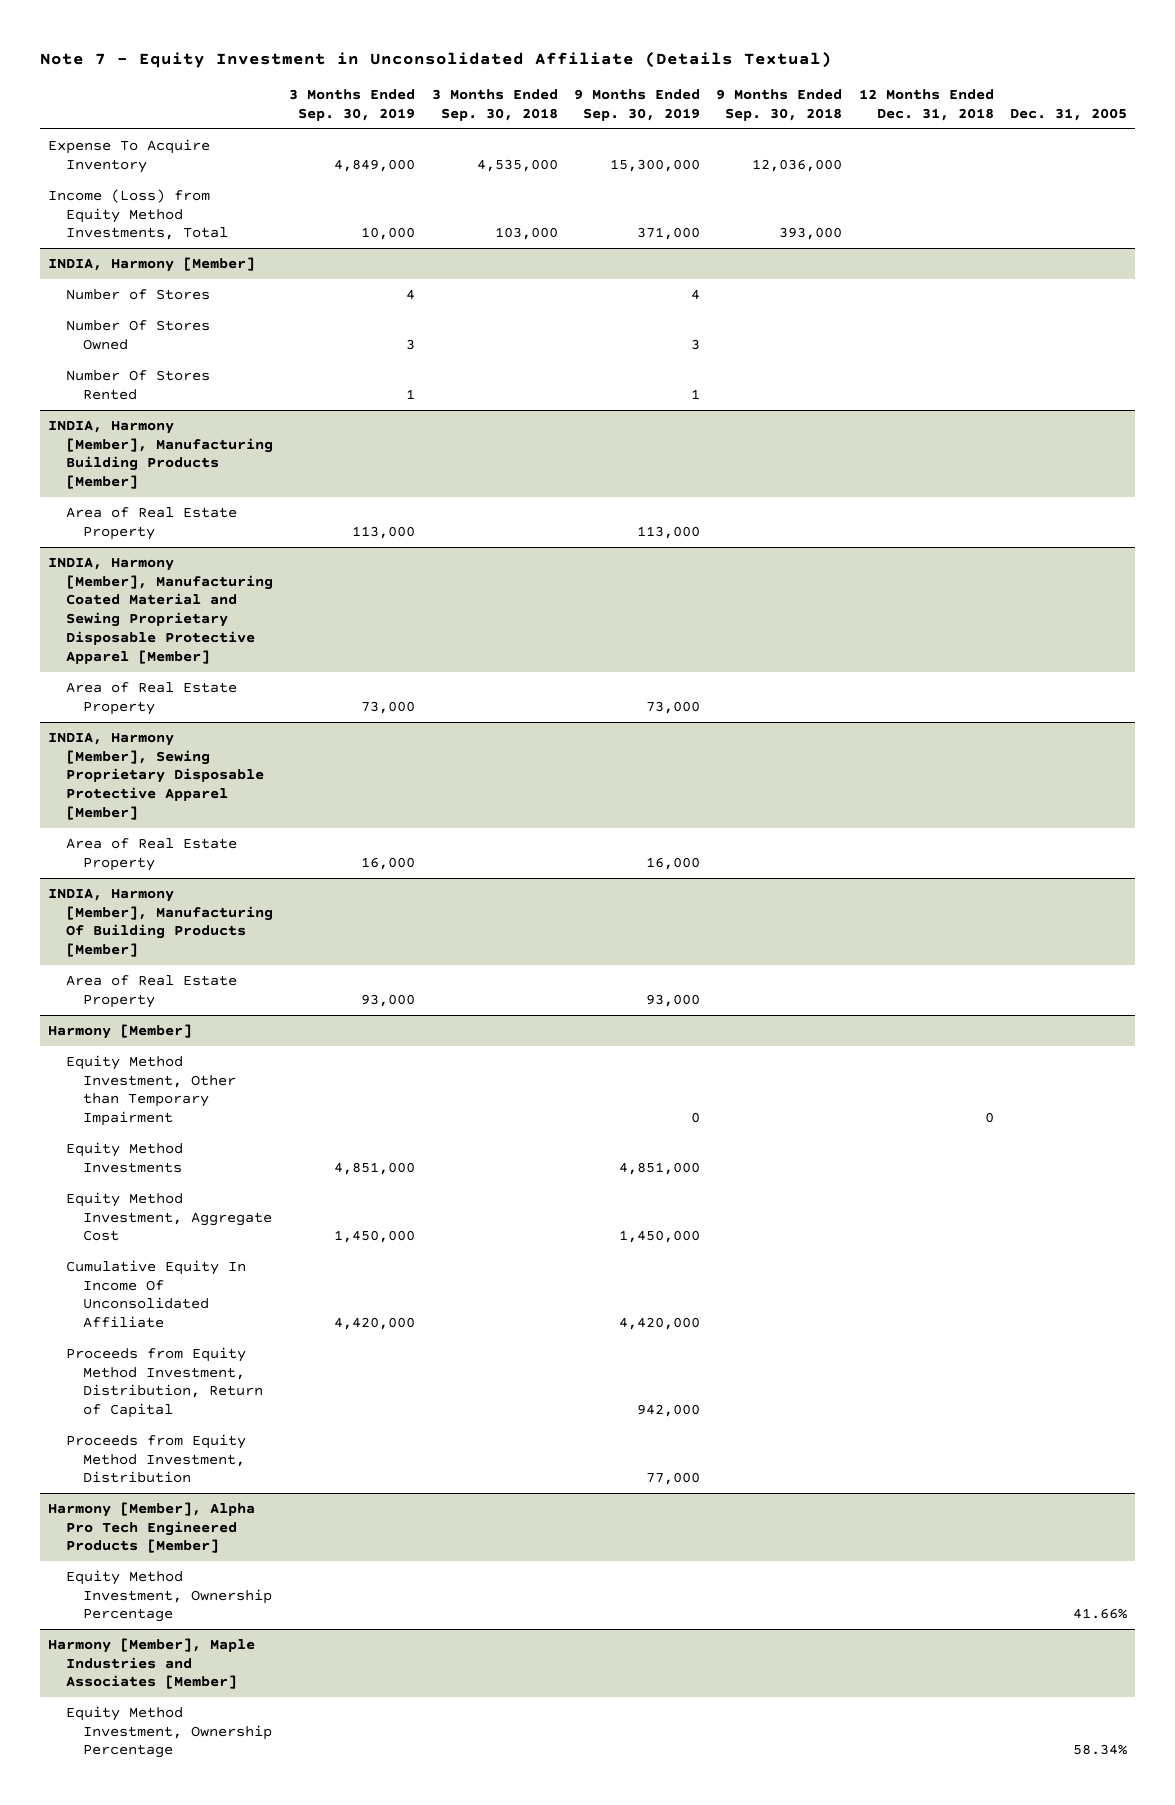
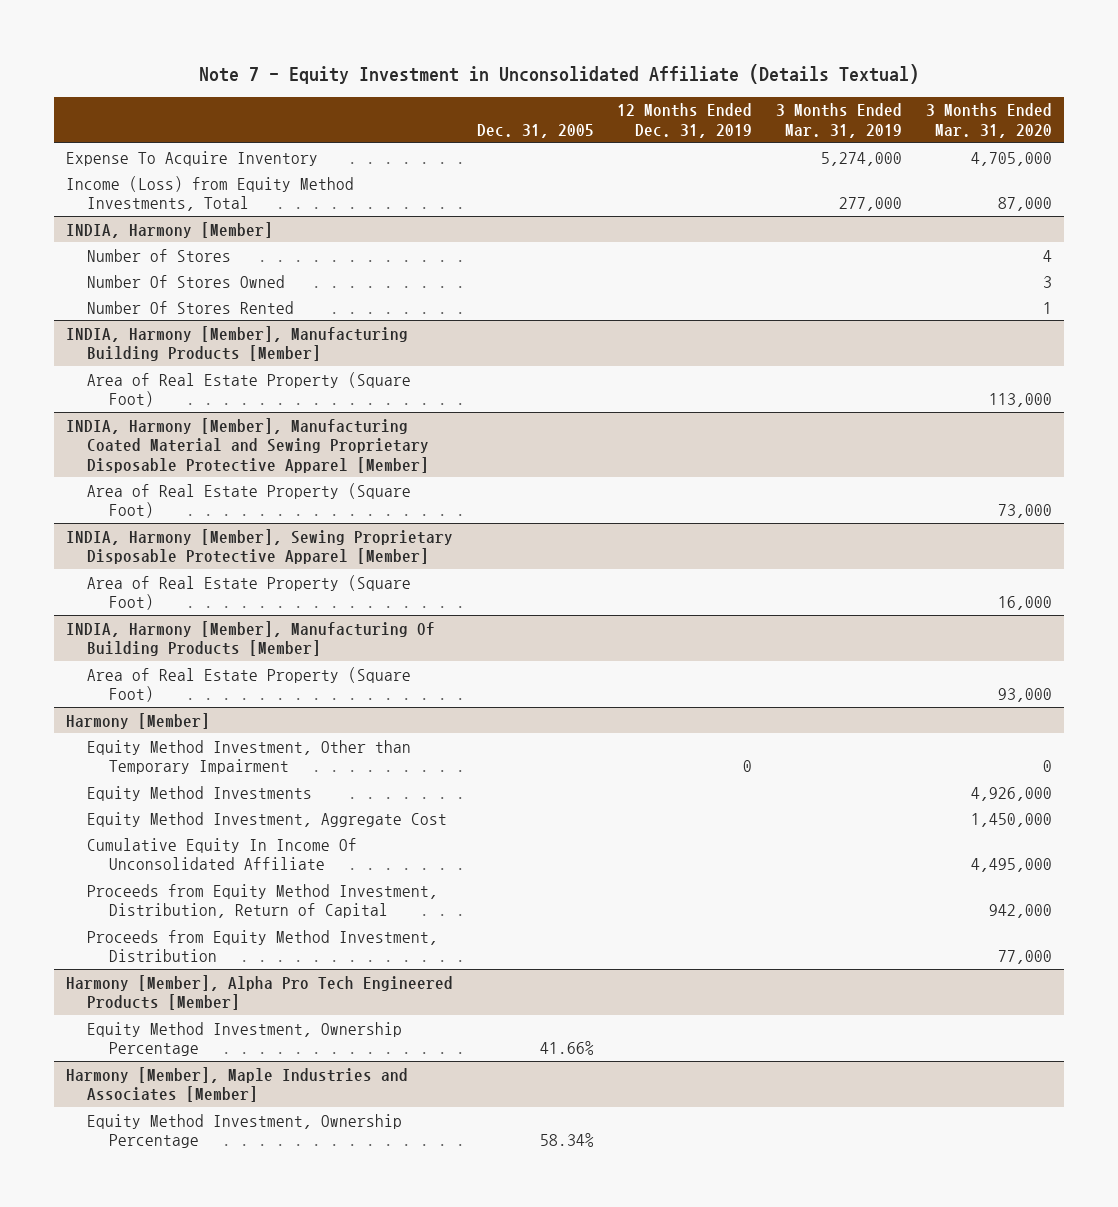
- | 3 Months Ended Sep. 30, 2019 | 3 Months Ended Sep. 30, 2018 | 9 Months Ended Sep. 30, 2019 | 9 Months Ended Sep. 30, 2018 | 12 Months Ended Dec. 31, 2018 | Dec. 31, 2005
+ | Dec. 31, 2005 | 12 Months Ended Dec. 31, 2019 | 3 Months Ended Mar. 31, 2019 | 3 Months Ended Mar. 31, 2020
@ INDIA, Harmony [Member], Manufacturing Building Products [Member]
- Area of Real Estate Property | 113,000 | | 113,000 | | |
+ Area of Real Estate Property (Square Foot) | | | | 113,000
@ INDIA, Harmony [Member], Manufacturing Coated Material and Sewing Proprietary Disposable Protective Apparel [Member]
- Area of Real Estate Property | 73,000 | | 73,000 | | |
+ Area of Real Estate Property (Square Foot) | | | | 73,000
@ INDIA, Harmony [Member], Sewing Proprietary Disposable Protective Apparel [Member]
- Area of Real Estate Property | 16,000 | | 16,000 | | |
+ Area of Real Estate Property (Square Foot) | | | | 16,000
@ INDIA, Harmony [Member], Manufacturing Of Building Products [Member]
- Area of Real Estate Property | 93,000 | | 93,000 | | |
+ Area of Real Estate Property (Square Foot) | | | | 93,000

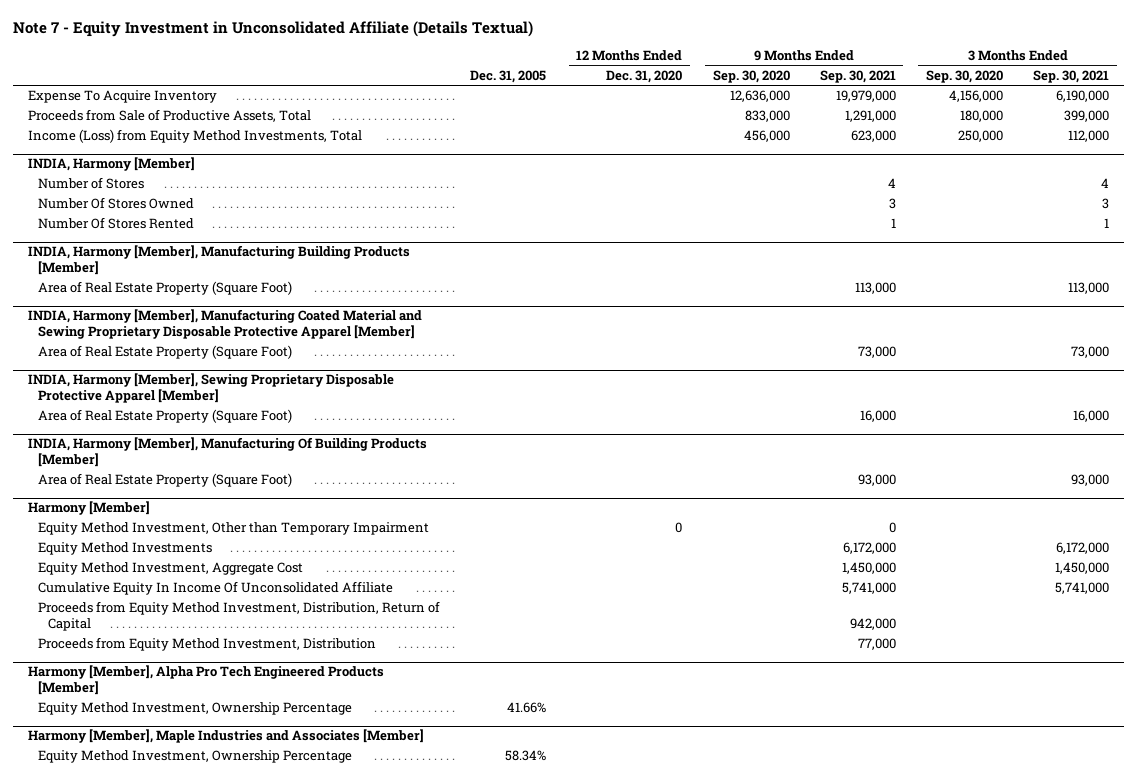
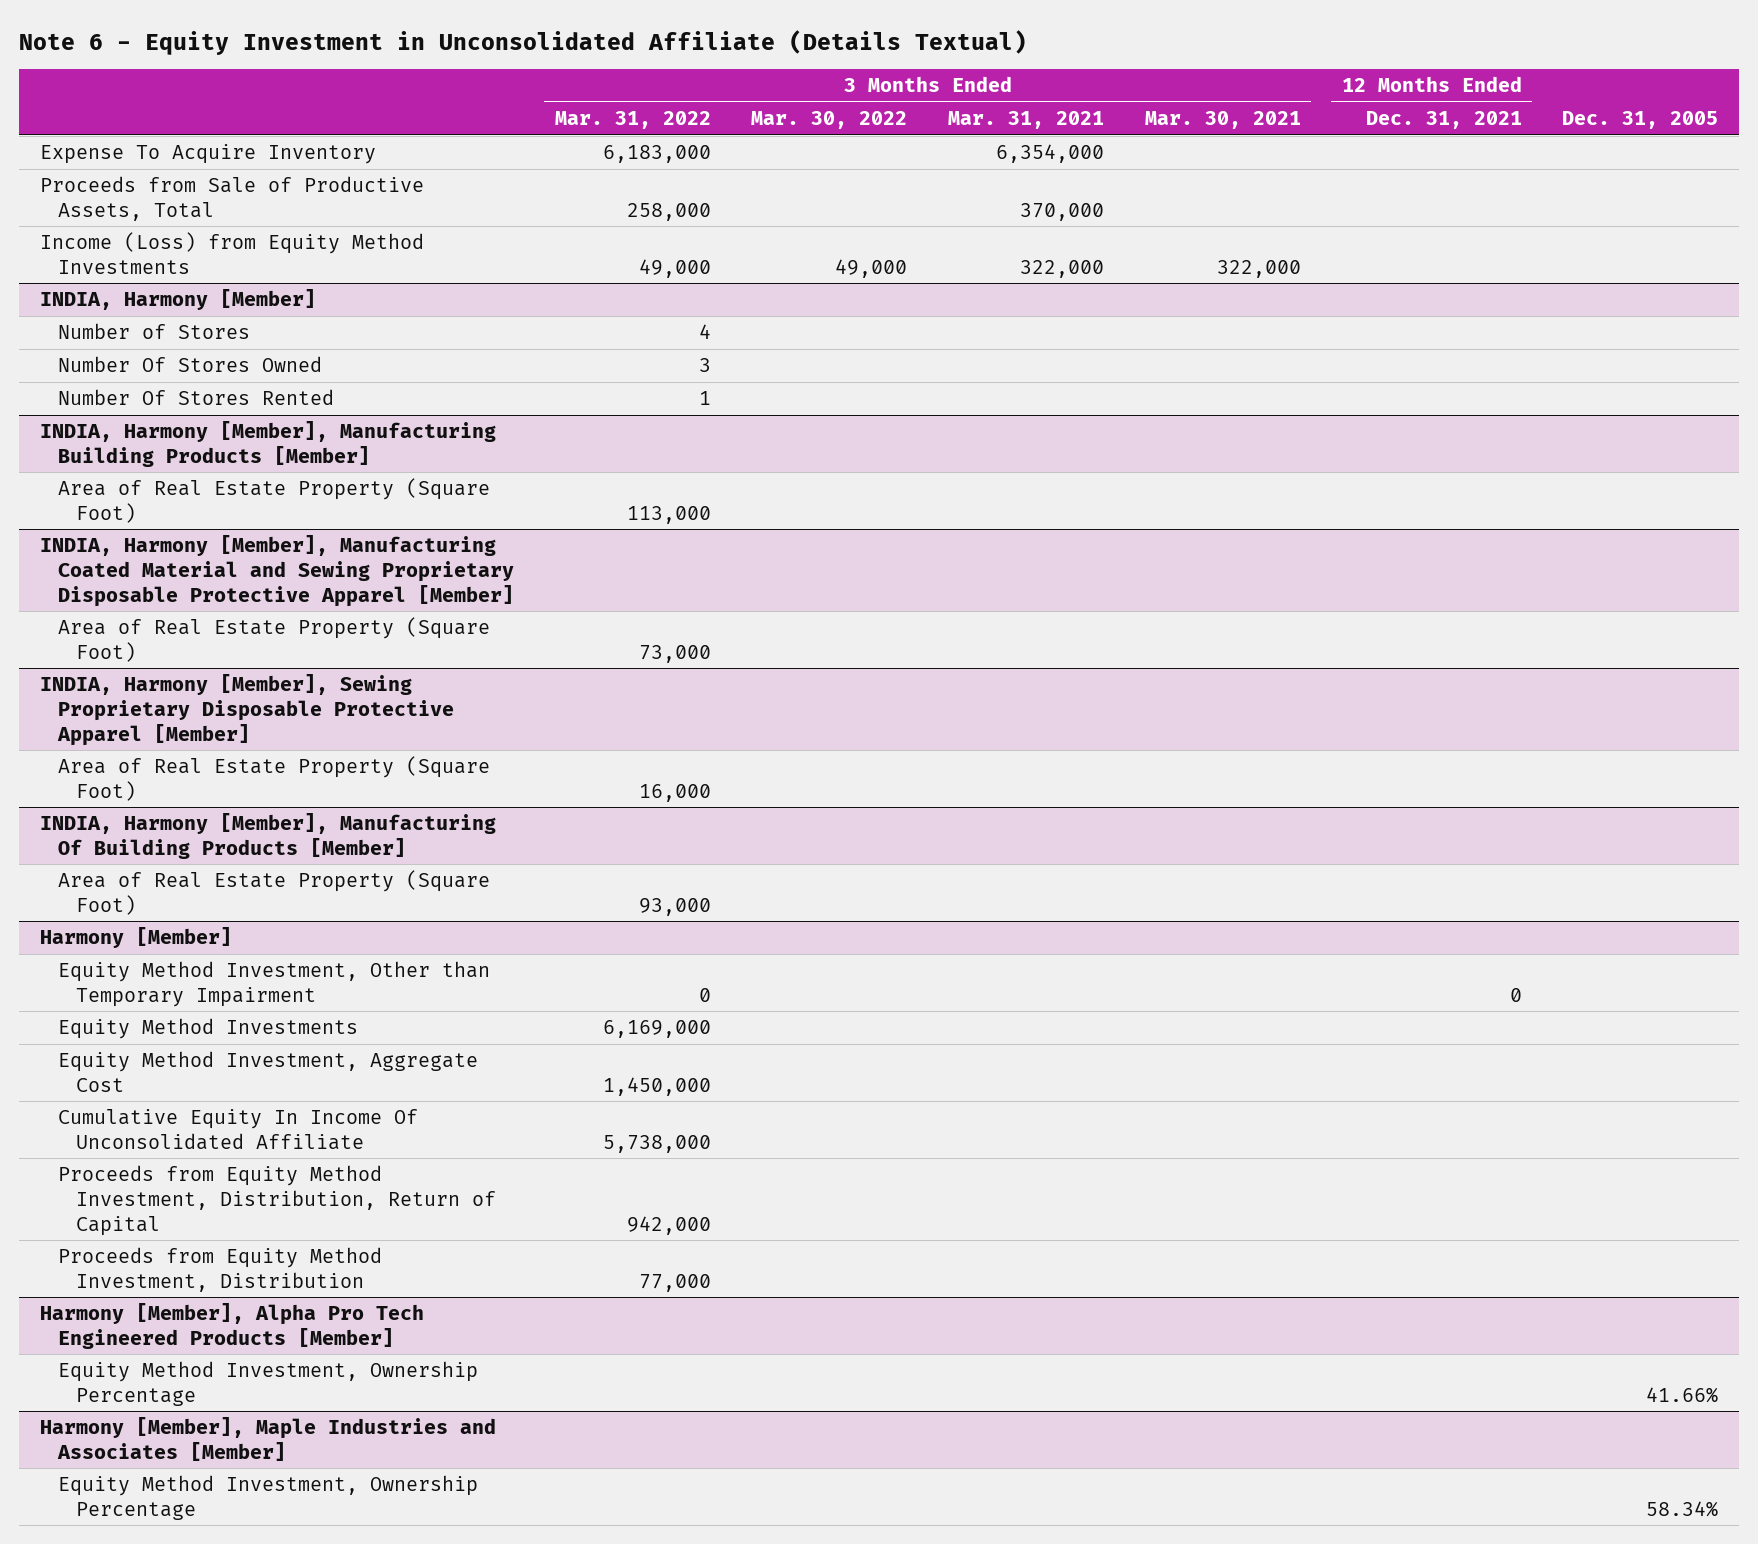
- Note 7 - Equity Investment in Unconsolidated Affiliate (Details Textual)
+ Note 6 - Equity Investment in Unconsolidated Affiliate (Details Textual)
- | Dec. 31, 2005 | 12 Months Ended Dec. 31, 2020 | 9 Months Ended Sep. 30, 2020 | 9 Months Ended Sep. 30, 2021 | 3 Months Ended Sep. 30, 2020 | 3 Months Ended Sep. 30, 2021
+ | 3 Months Ended Mar. 31, 2022 | 3 Months Ended Mar. 30, 2022 | 3 Months Ended Mar. 31, 2021 | 3 Months Ended Mar. 30, 2021 | 12 Months Ended Dec. 31, 2021 | Dec. 31, 2005
- Income (Loss) from Equity Method Investments, Total | | | 456,000 | 623,000 | 250,000 | 112,000
+ Income (Loss) from Equity Method Investments | 49,000 | 49,000 | 322,000 | 322,000 | |

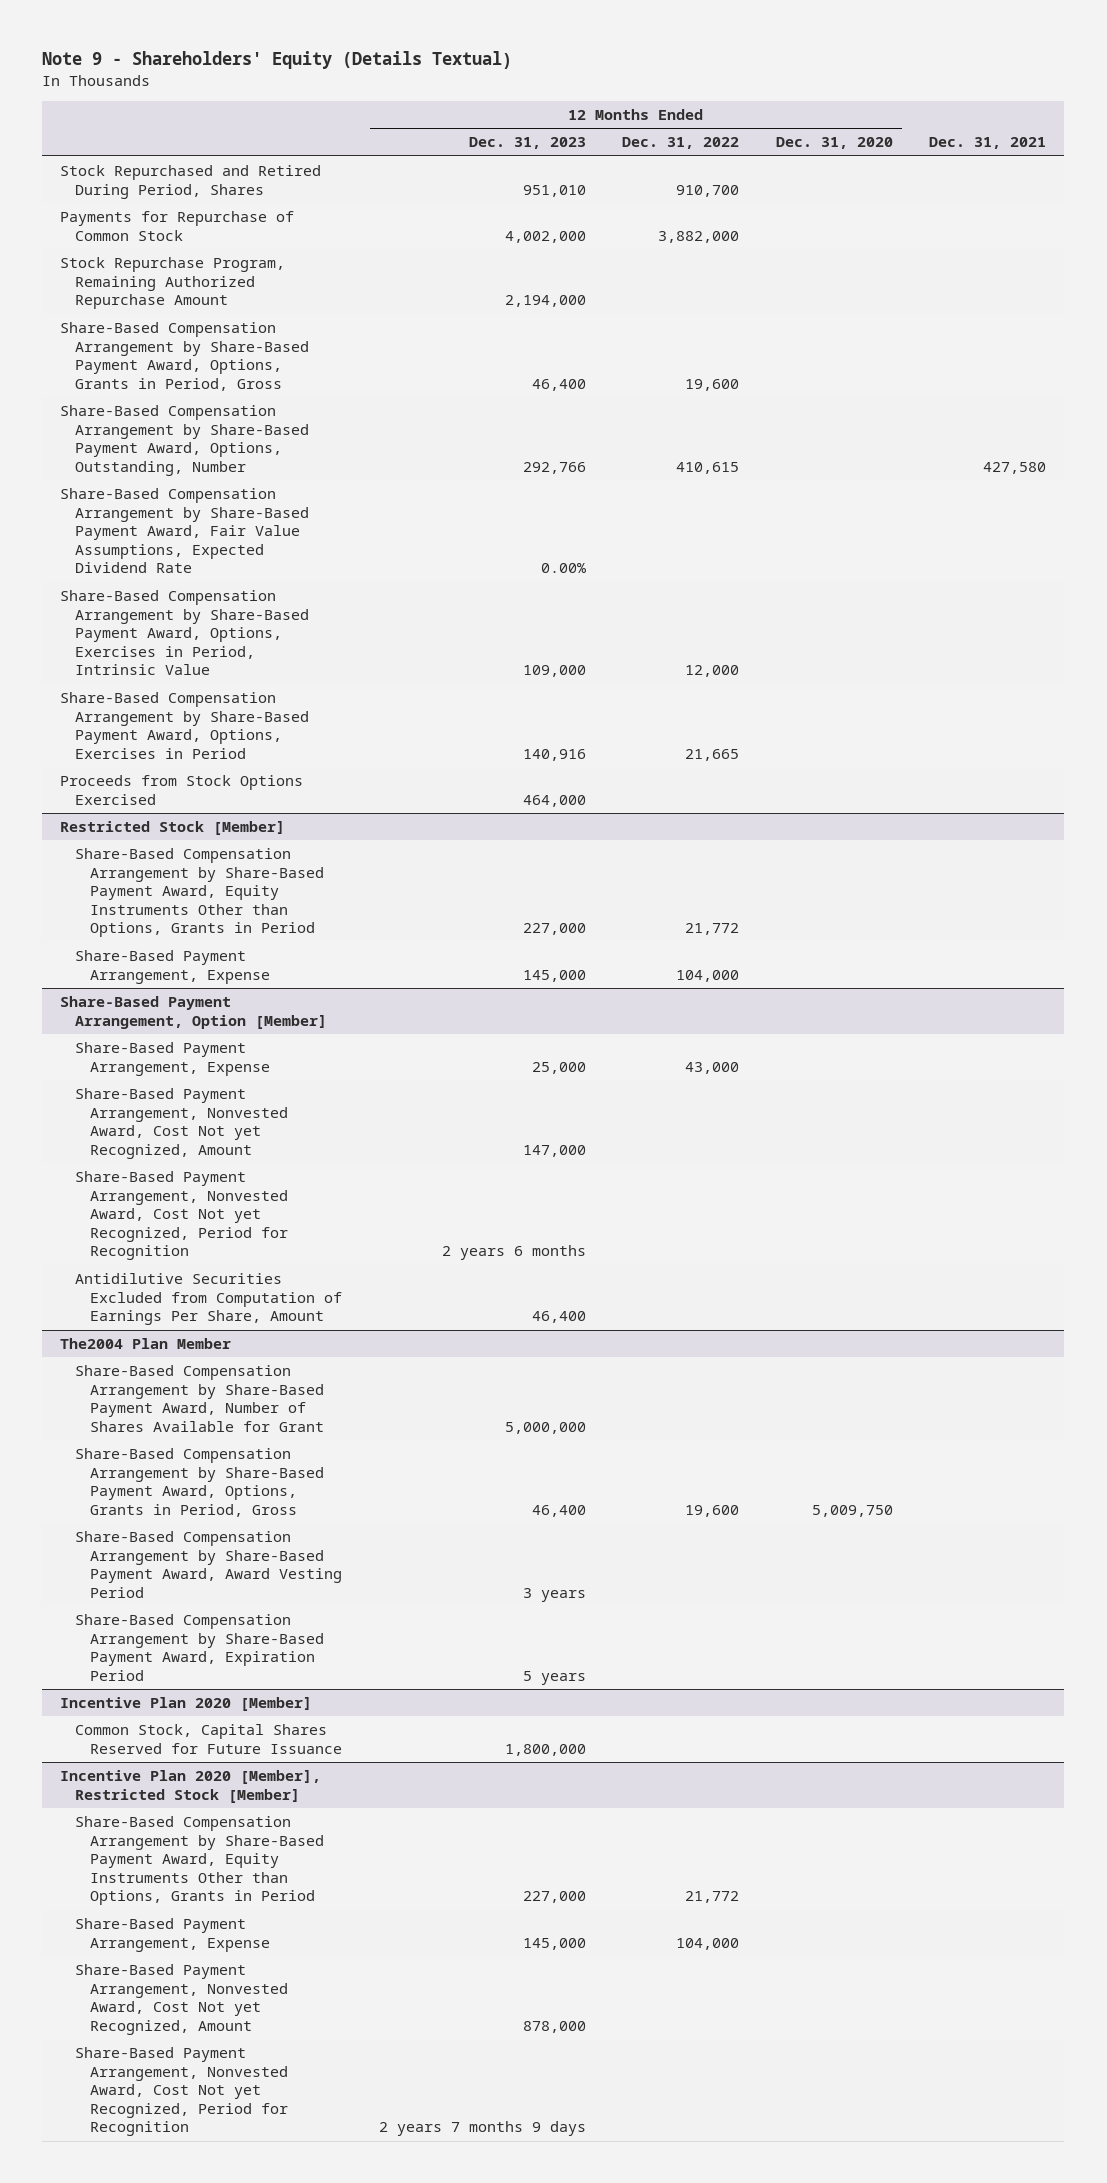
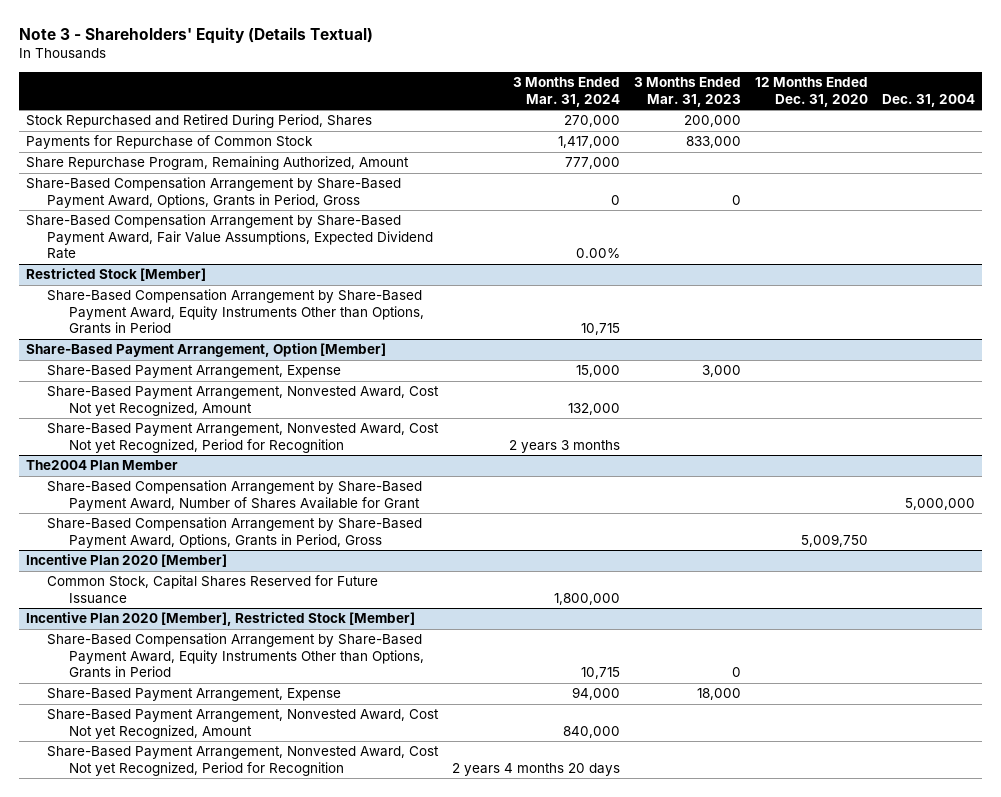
- Note 9 - Shareholders' Equity (Details Textual)
+ Note 3 - Shareholders' Equity (Details Textual)
- | 12 Months Ended Dec. 31, 2023 | 12 Months Ended Dec. 31, 2022 | 12 Months Ended Dec. 31, 2020 | Dec. 31, 2021
+ | 3 Months Ended Mar. 31, 2024 | 3 Months Ended Mar. 31, 2023 | 12 Months Ended Dec. 31, 2020 | Dec. 31, 2004
- Stock Repurchase Program, Remaining Authorized Repurchase Amount | 2,194,000 | | |
+ Share Repurchase Program, Remaining Authorized, Amount | 777,000 | | |
- Share-Based Compensation Arrangement by Share-Based Payment Award, Options, Outstanding, Number | 292,766 | 410,615 | | 427,580
- Share-Based Compensation Arrangement by Share-Based Payment Award, Options, Exercises in Period, Intrinsic Value | 109,000 | 12,000 | |
- Share-Based Compensation Arrangement by Share-Based Payment Award, Options, Exercises in Period | 140,916 | 21,665 | |
- Proceeds from Stock Options Exercised | 464,000 | | |
@ Restricted Stock [Member]
- Share-Based Payment Arrangement, Expense | 145,000 | 104,000 | |
@ Share-Based Payment Arrangement, Option [Member]
- Antidilutive Securities Excluded from Computation of Earnings Per Share, Amount | 46,400 | | |
@ The2004 Plan Member
- Share-Based Compensation Arrangement by Share-Based Payment Award, Award Vesting Period | 3 years | | |
- Share-Based Compensation Arrangement by Share-Based Payment Award, Expiration Period | 5 years | | |

